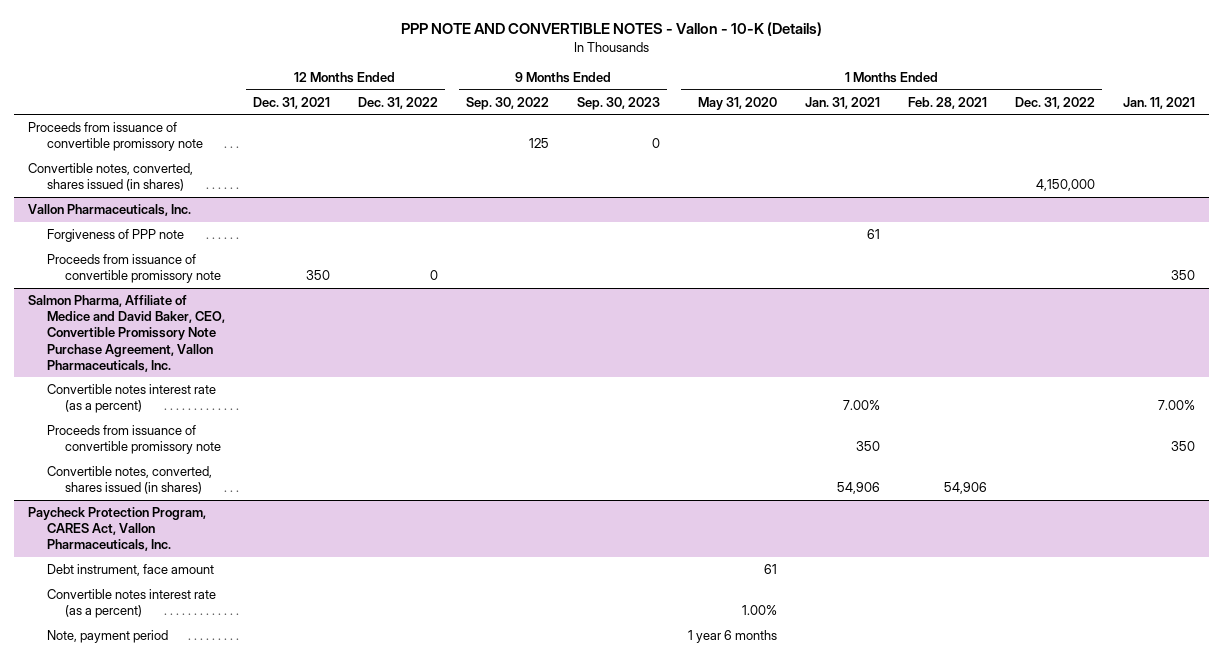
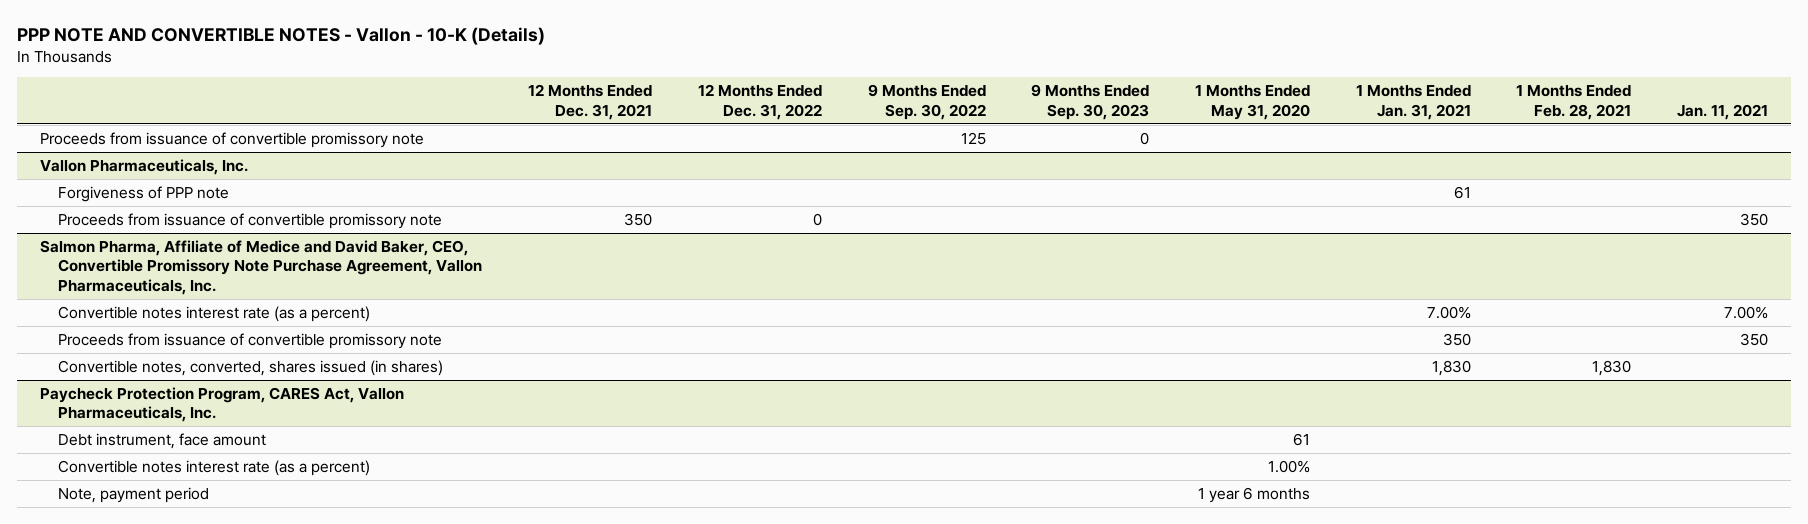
- | 12 Months Ended Dec. 31, 2021 | 12 Months Ended Dec. 31, 2022 | 9 Months Ended Sep. 30, 2022 | 9 Months Ended Sep. 30, 2023 | 1 Months Ended May 31, 2020 | 1 Months Ended Jan. 31, 2021 | 1 Months Ended Feb. 28, 2021 | 1 Months Ended Dec. 31, 2022 | Jan. 11, 2021
+ | 12 Months Ended Dec. 31, 2021 | 12 Months Ended Dec. 31, 2022 | 9 Months Ended Sep. 30, 2022 | 9 Months Ended Sep. 30, 2023 | 1 Months Ended May 31, 2020 | 1 Months Ended Jan. 31, 2021 | 1 Months Ended Feb. 28, 2021 | Jan. 11, 2021
- Convertible notes, converted, shares issued (in shares) | | | | | | | | 4,150,000 |
@ Salmon Pharma, Affiliate of Medice and David Baker, CEO, Convertible Promissory Note Purchase Agreement, Vallon Pharmaceuticals, Inc.
- Convertible notes, converted, shares issued (in shares) | | | | | | 54,906 | 54,906 | |
+ Convertible notes, converted, shares issued (in shares) | | | | | | 1,830 | 1,830 |

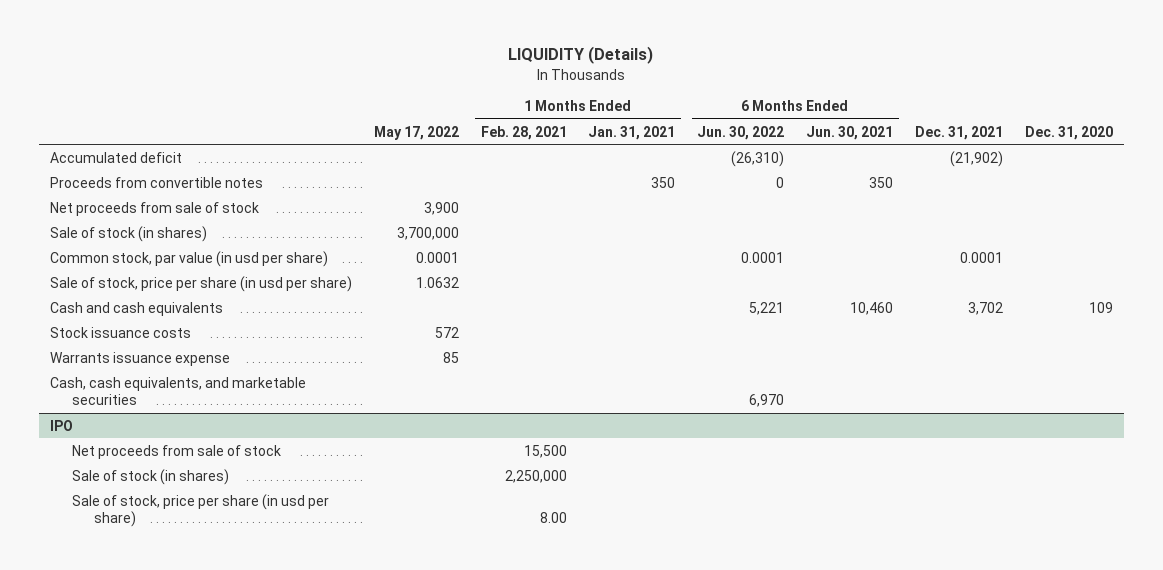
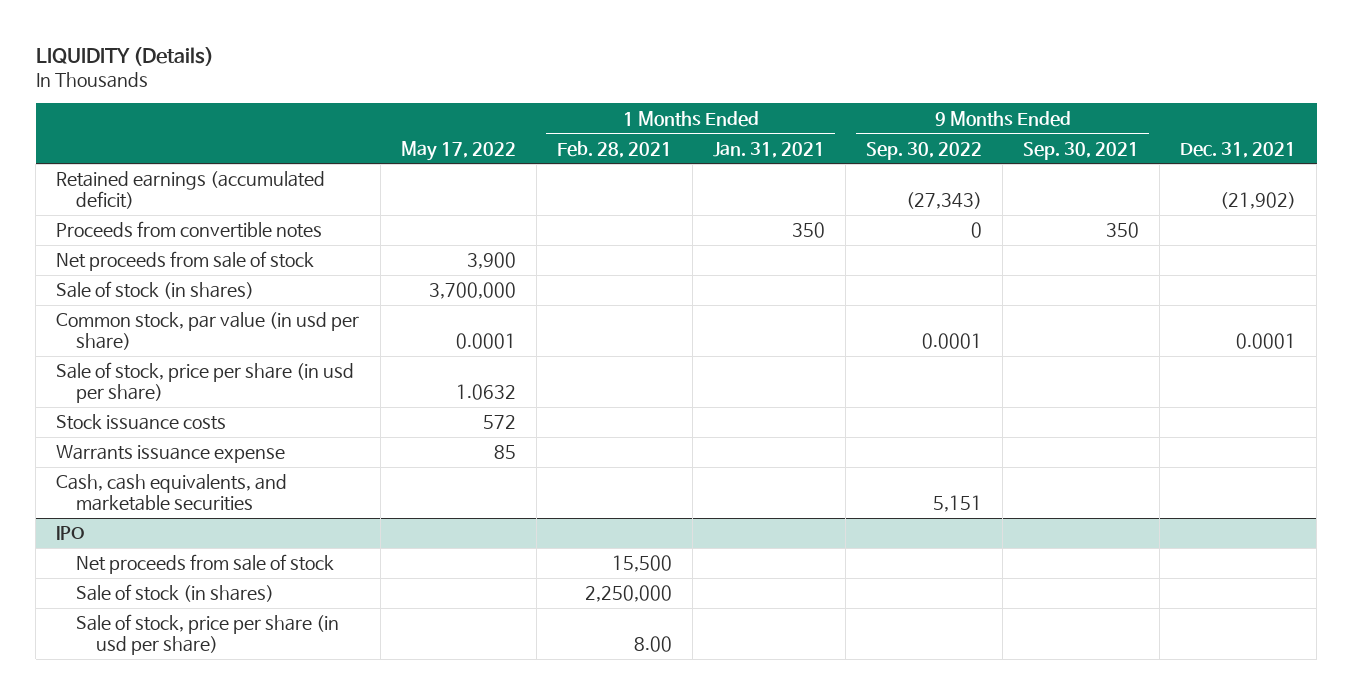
- | May 17, 2022 | 1 Months Ended Feb. 28, 2021 | 1 Months Ended Jan. 31, 2021 | 6 Months Ended Jun. 30, 2022 | 6 Months Ended Jun. 30, 2021 | Dec. 31, 2021 | Dec. 31, 2020
+ | May 17, 2022 | 1 Months Ended Feb. 28, 2021 | 1 Months Ended Jan. 31, 2021 | 9 Months Ended Sep. 30, 2022 | 9 Months Ended Sep. 30, 2021 | Dec. 31, 2021
- Accumulated deficit | | | | (26,310) | | (21,902) |
+ Retained earnings (accumulated deficit) | | | | (27,343) | | (21,902)
- Cash and cash equivalents | | | | 5,221 | 10,460 | 3,702 | 109

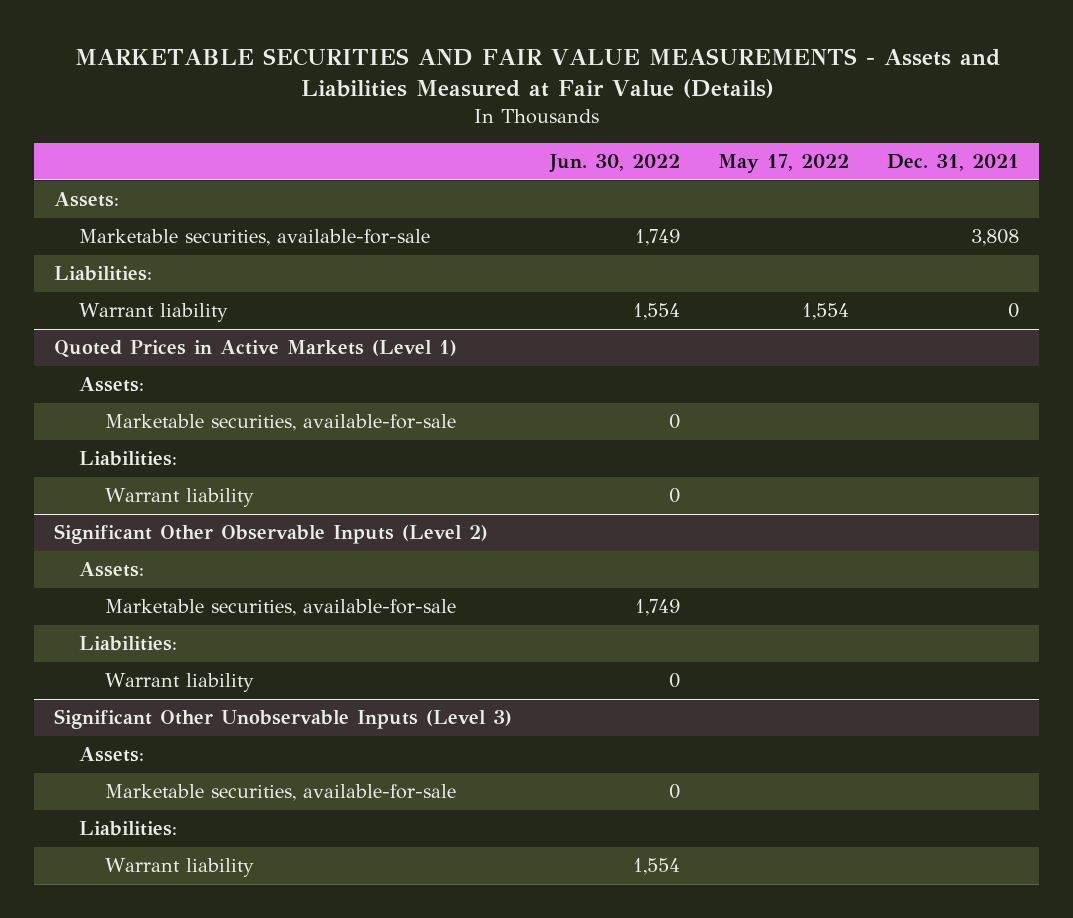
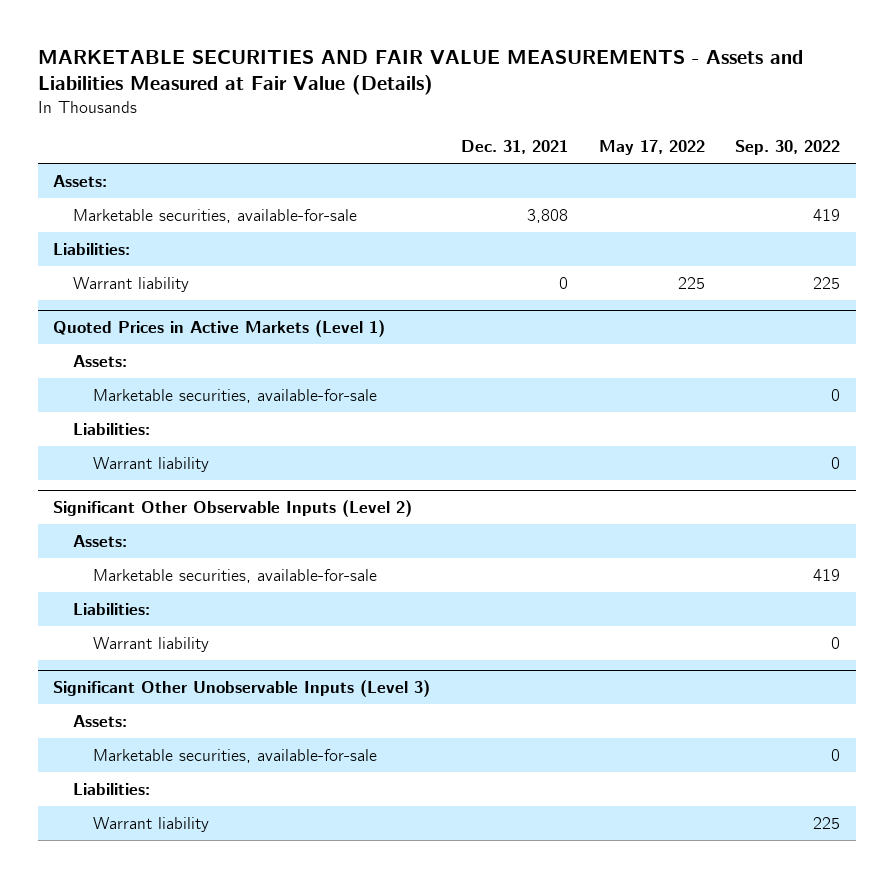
- | Jun. 30, 2022 | May 17, 2022 | Dec. 31, 2021
+ | Dec. 31, 2021 | May 17, 2022 | Sep. 30, 2022
- Warrant liability | 1,554 | 1,554 | 0
+ Warrant liability | 0 | 225 | 225

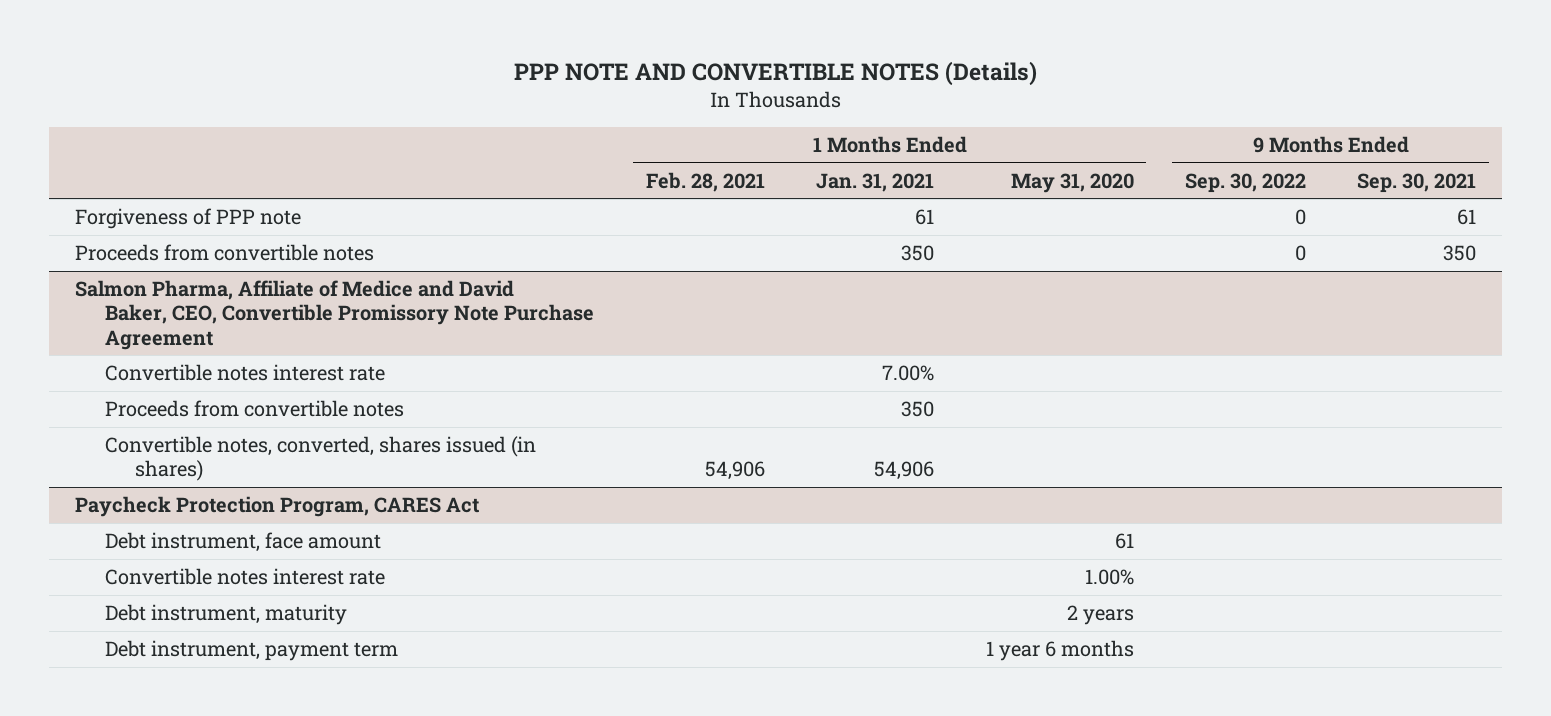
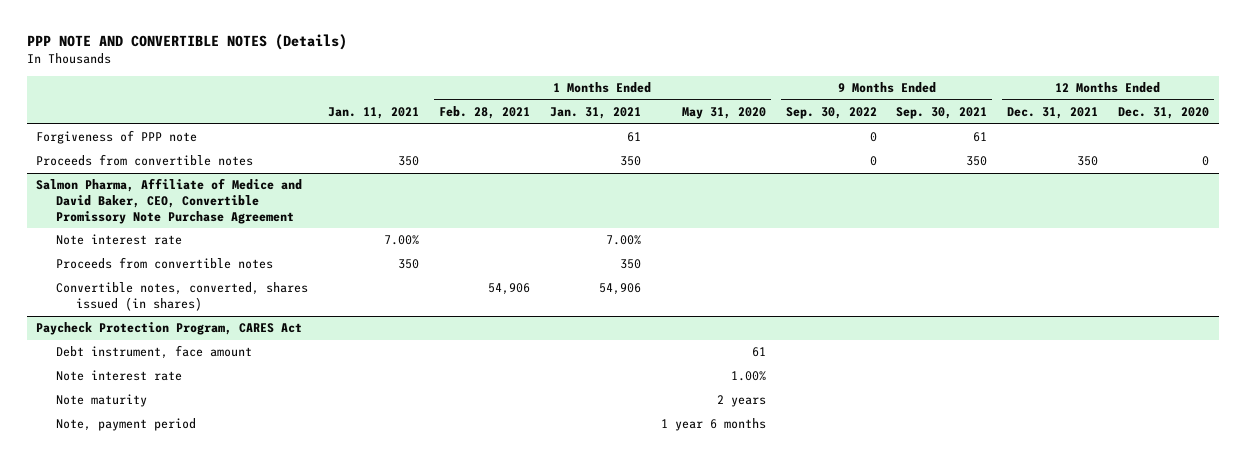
- | 1 Months Ended Feb. 28, 2021 | 1 Months Ended Jan. 31, 2021 | 1 Months Ended May 31, 2020 | 9 Months Ended Sep. 30, 2022 | 9 Months Ended Sep. 30, 2021
+ | Jan. 11, 2021 | 1 Months Ended Feb. 28, 2021 | 1 Months Ended Jan. 31, 2021 | 1 Months Ended May 31, 2020 | 9 Months Ended Sep. 30, 2022 | 9 Months Ended Sep. 30, 2021 | 12 Months Ended Dec. 31, 2021 | 12 Months Ended Dec. 31, 2020
@ Salmon Pharma, Affiliate of Medice and David Baker, CEO, Convertible Promissory Note Purchase Agreement
- Convertible notes interest rate | | 7.00% | | |
+ Note interest rate | 7.00% | | 7.00% | | | | |
@ Paycheck Protection Program, CARES Act
- Convertible notes interest rate | | | 1.00% | |
- Debt instrument, maturity | | | 2 years | |
- Debt instrument, payment term | | | 1 year 6 months | |
+ Note interest rate | | | | 1.00% | | | |
+ Note maturity | | | | 2 years | | | |
+ Note, payment period | | | | 1 year 6 months | | | |

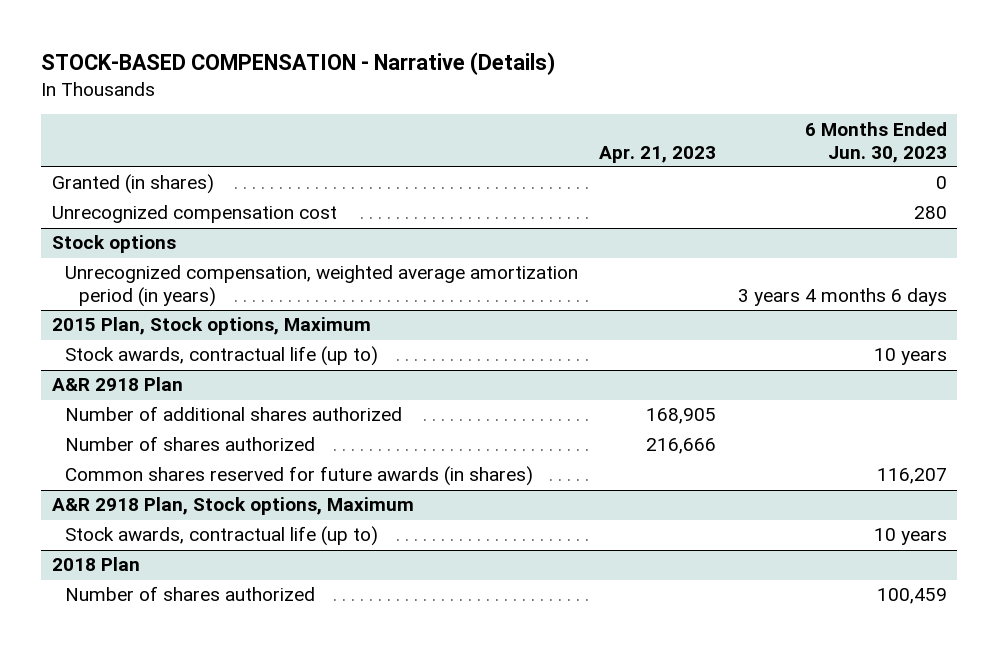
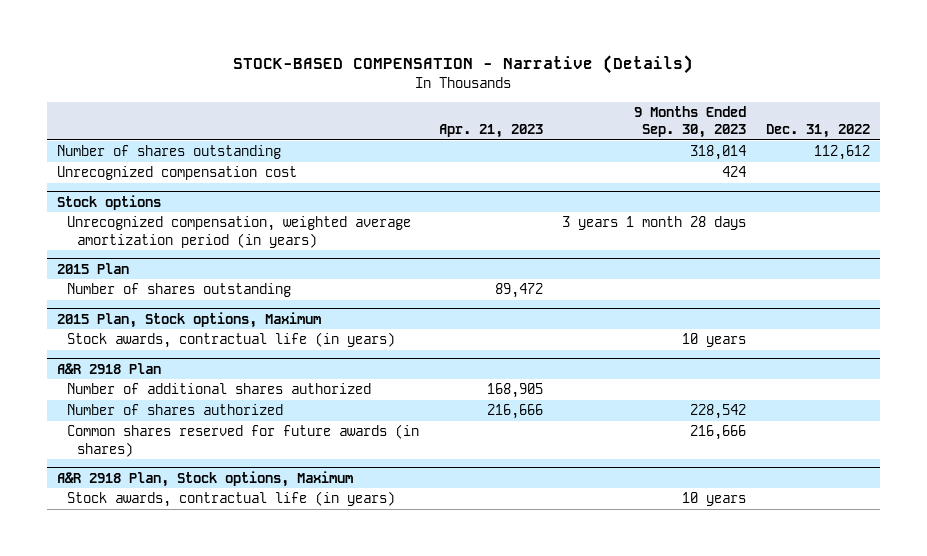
- | Apr. 21, 2023 | 6 Months Ended Jun. 30, 2023
+ | Apr. 21, 2023 | 9 Months Ended Sep. 30, 2023 | Dec. 31, 2022
- Granted (in shares) | | 0
+ Number of shares outstanding | | 318,014 | 112,612
+ 2015 Plan
+ Number of shares outstanding | 89,472 | |
@ 2015 Plan, Stock options, Maximum
- Stock awards, contractual life (up to) | | 10 years
+ Stock awards, contractual life (in years) | | 10 years |
@ A&R 2918 Plan, Stock options, Maximum
- Stock awards, contractual life (up to) | | 10 years
- 2018 Plan
- Number of shares authorized | | 100,459
@ A&R 2918 Plan, Stock options, Maximum
+ Stock awards, contractual life (in years) | | 10 years |

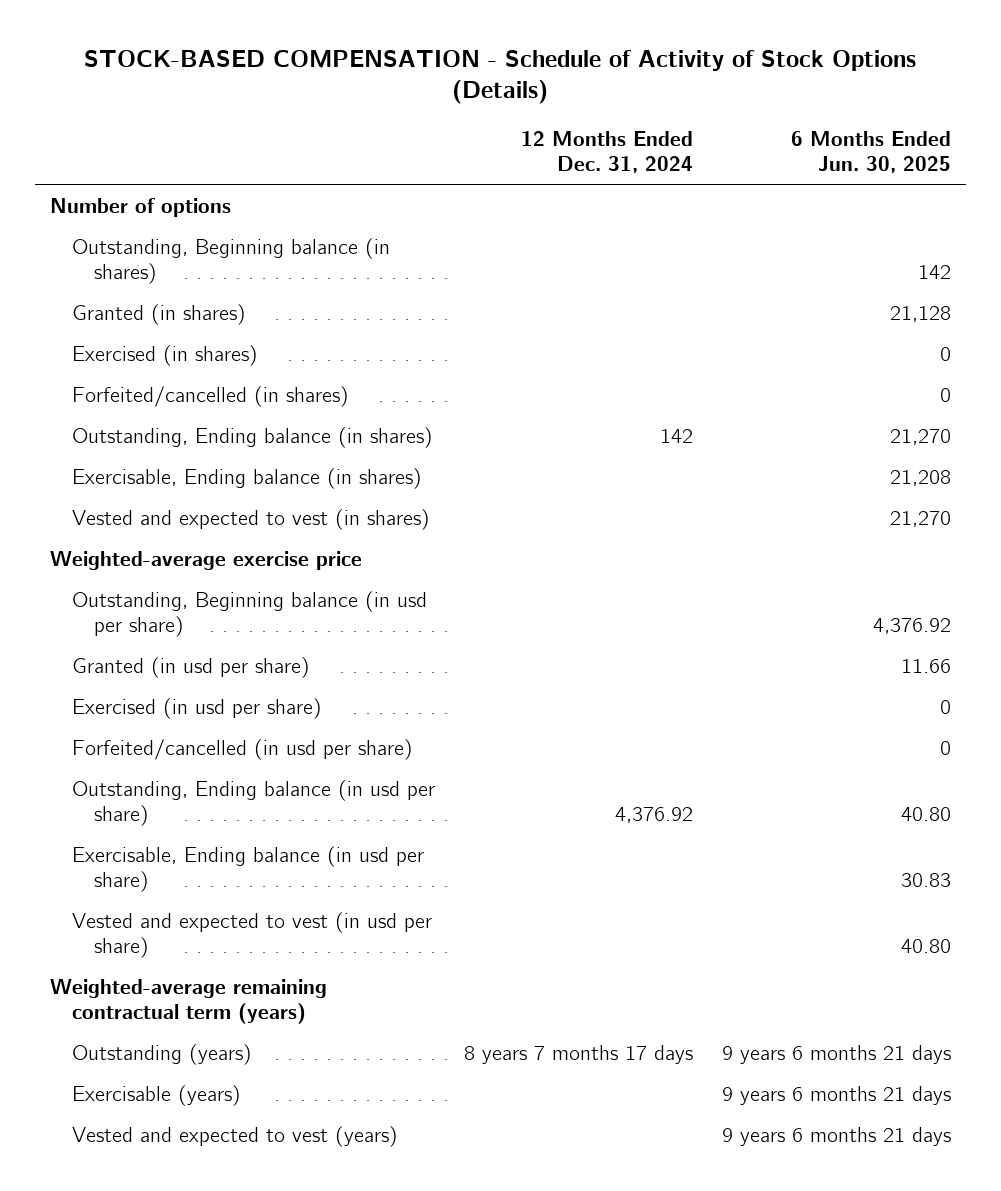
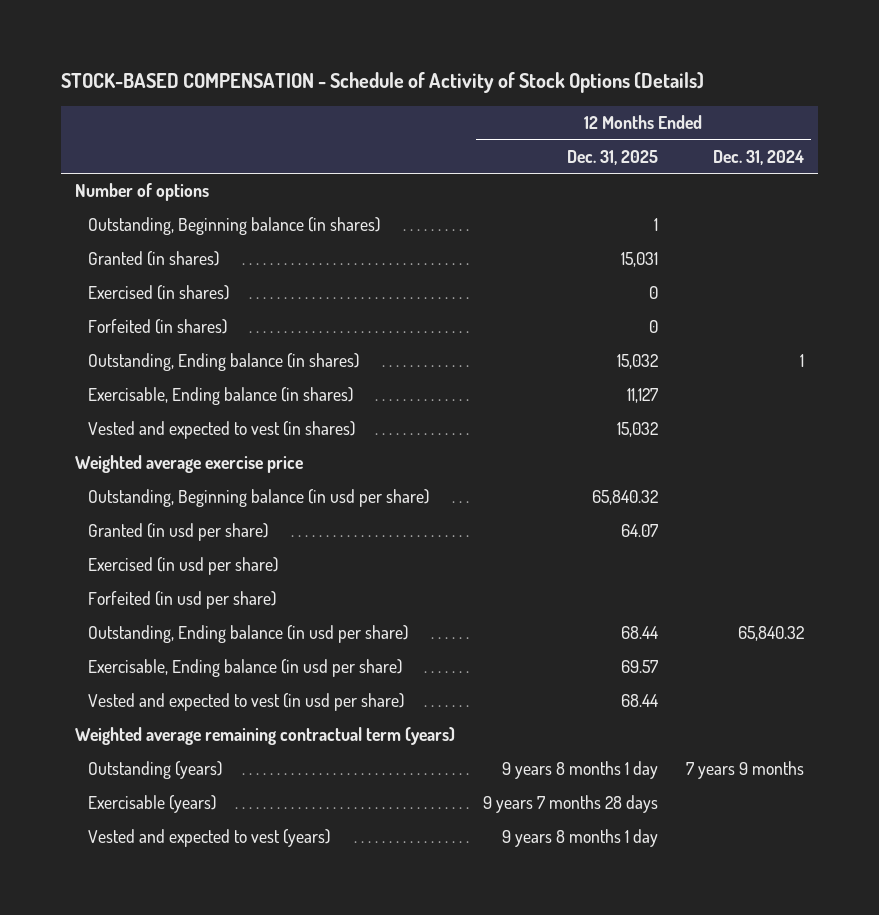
- | 12 Months Ended Dec. 31, 2024 | 6 Months Ended Jun. 30, 2025
+ | 12 Months Ended Dec. 31, 2025 | 12 Months Ended Dec. 31, 2024
- Forfeited/cancelled (in shares) | | 0
- Outstanding, Ending balance (in shares) | 142 | 21,270
+ Forfeited (in shares) | 0 |
+ Outstanding, Ending balance (in shares) | 15,032 | 1
- Weighted-average exercise price
+ Weighted average exercise price
- Forfeited/cancelled (in usd per share) | | 0
- Outstanding, Ending balance (in usd per share) | 4,376.92 | 40.80
+ Forfeited (in usd per share)
+ Outstanding, Ending balance (in usd per share) | 68.44 | 65,840.32
- Weighted-average remaining contractual term (years)
- Outstanding (years) | 8 years 7 months 17 days | 9 years 6 months 21 days
+ Weighted average remaining contractual term (years)
+ Outstanding (years) | 9 years 8 months 1 day | 7 years 9 months

